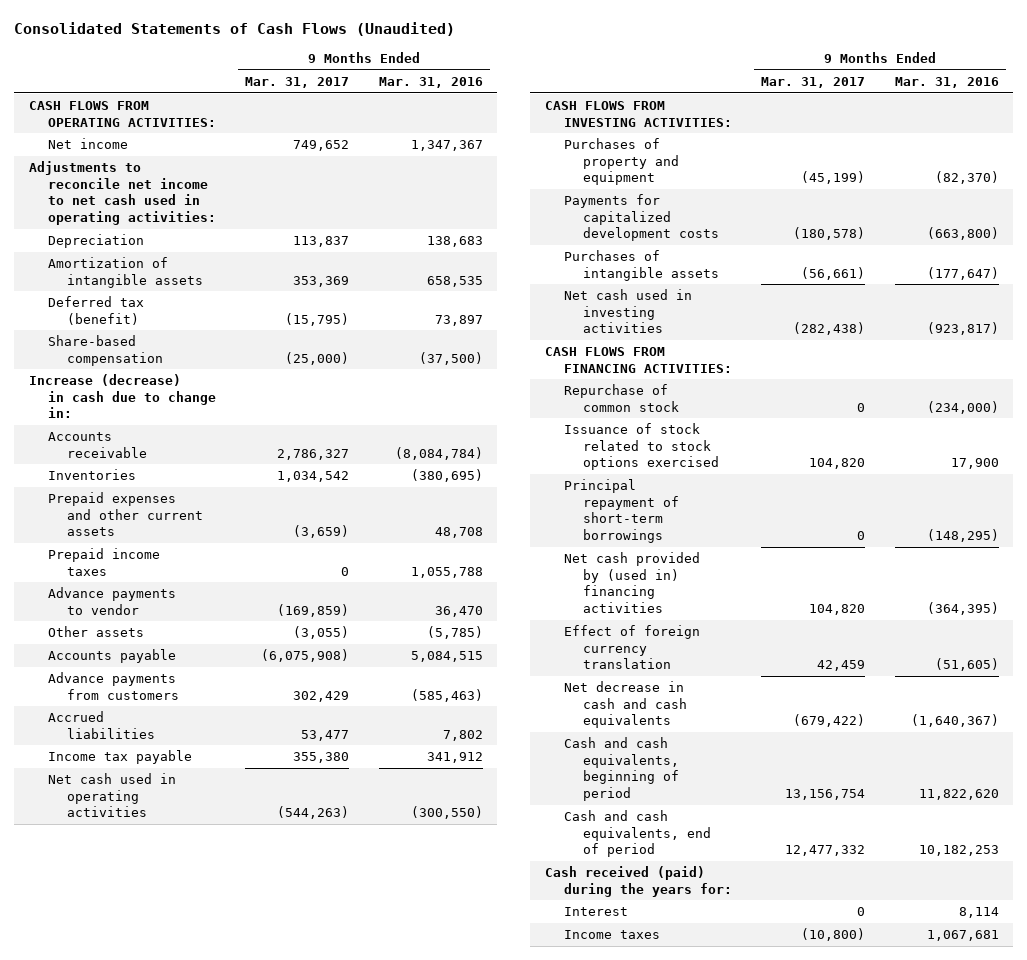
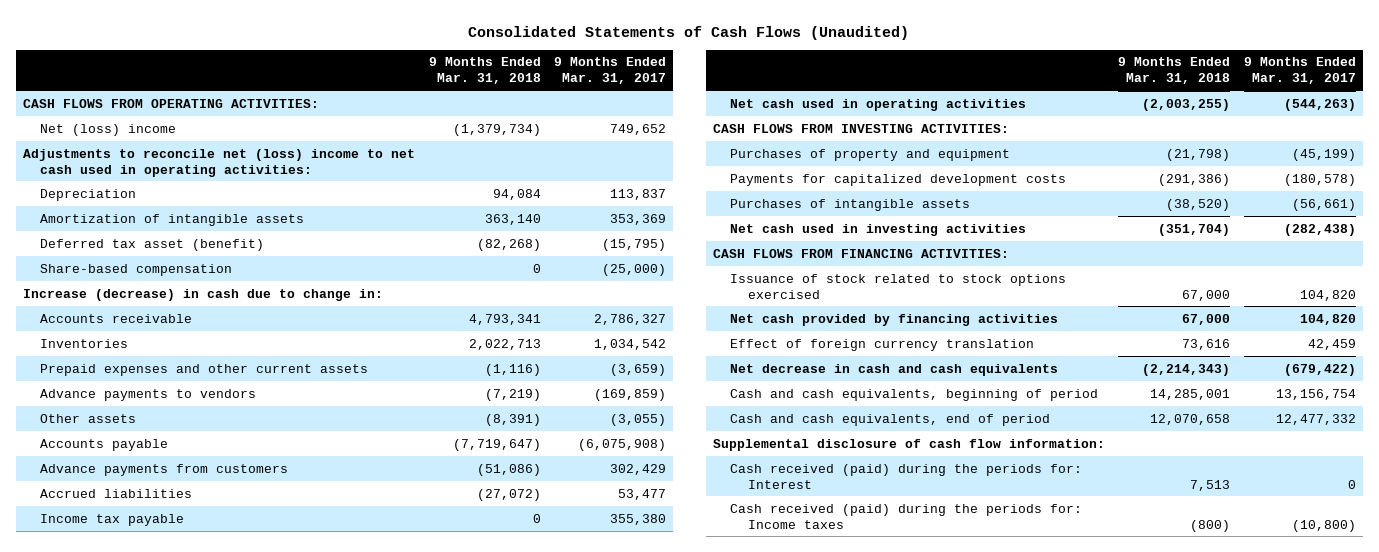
- | 9 Months Ended Mar. 31, 2017 | 9 Months Ended Mar. 31, 2016
+ | 9 Months Ended Mar. 31, 2018 | 9 Months Ended Mar. 31, 2017
- Net income | 749,652 | 1,347,367
- Adjustments to reconcile net income to net cash used in operating activities:
+ Net (loss) income | (1,379,734) | 749,652
+ Adjustments to reconcile net (loss) income to net cash used in operating activities:
- Deferred tax (benefit) | (15,795) | 73,897
+ Deferred tax asset (benefit) | (82,268) | (15,795)
- Prepaid income taxes | 0 | 1,055,788
- Advance payments to vendor | (169,859) | 36,470
+ Advance payments to vendors | (7,219) | (169,859)
- Repurchase of common stock | 0 | (234,000)
- Principal repayment of short-term borrowings | 0 | (148,295)
- Net cash provided by (used in) financing activities | 104,820 | (364,395)
+ Net cash provided by financing activities | 67,000 | 104,820
- Cash received (paid) during the years for:
- Interest | 0 | 8,114
- Income taxes | (10,800) | 1,067,681
+ Supplemental disclosure of cash flow information:
+ Cash received (paid) during the periods for: Interest | 7,513 | 0
+ Cash received (paid) during the periods for: Income taxes | (800) | (10,800)

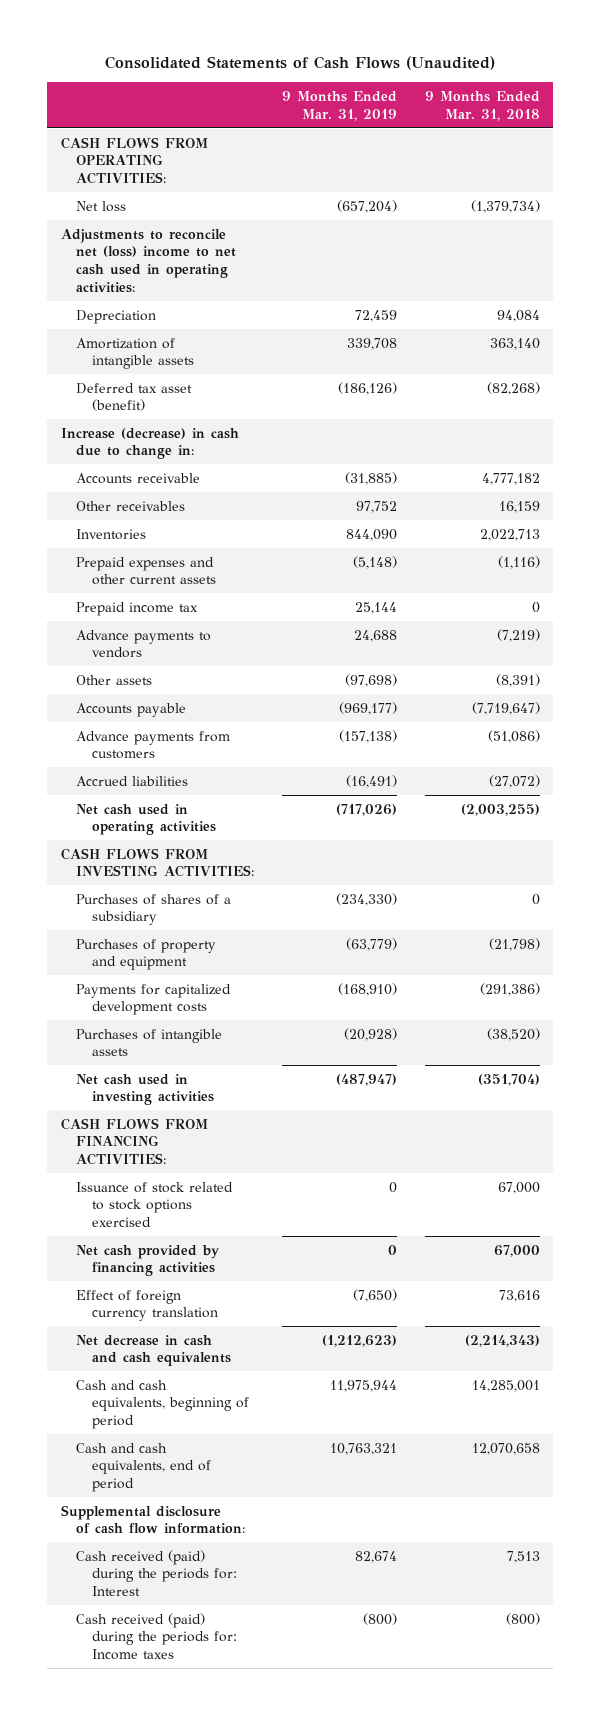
- | 9 Months Ended Mar. 31, 2018 | 9 Months Ended Mar. 31, 2017
+ | 9 Months Ended Mar. 31, 2019 | 9 Months Ended Mar. 31, 2018
- Net (loss) income | (1,379,734) | 749,652
+ Net loss | (657,204) | (1,379,734)
- Share-based compensation | 0 | (25,000)
- Accounts receivable | 4,793,341 | 2,786,327
+ Accounts receivable | (31,885) | 4,777,182
+ Other receivables | 97,752 | 16,159
+ Prepaid income tax | 25,144 | 0
- Income tax payable | 0 | 355,380
+ Purchases of shares of a subsidiary | (234,330) | 0

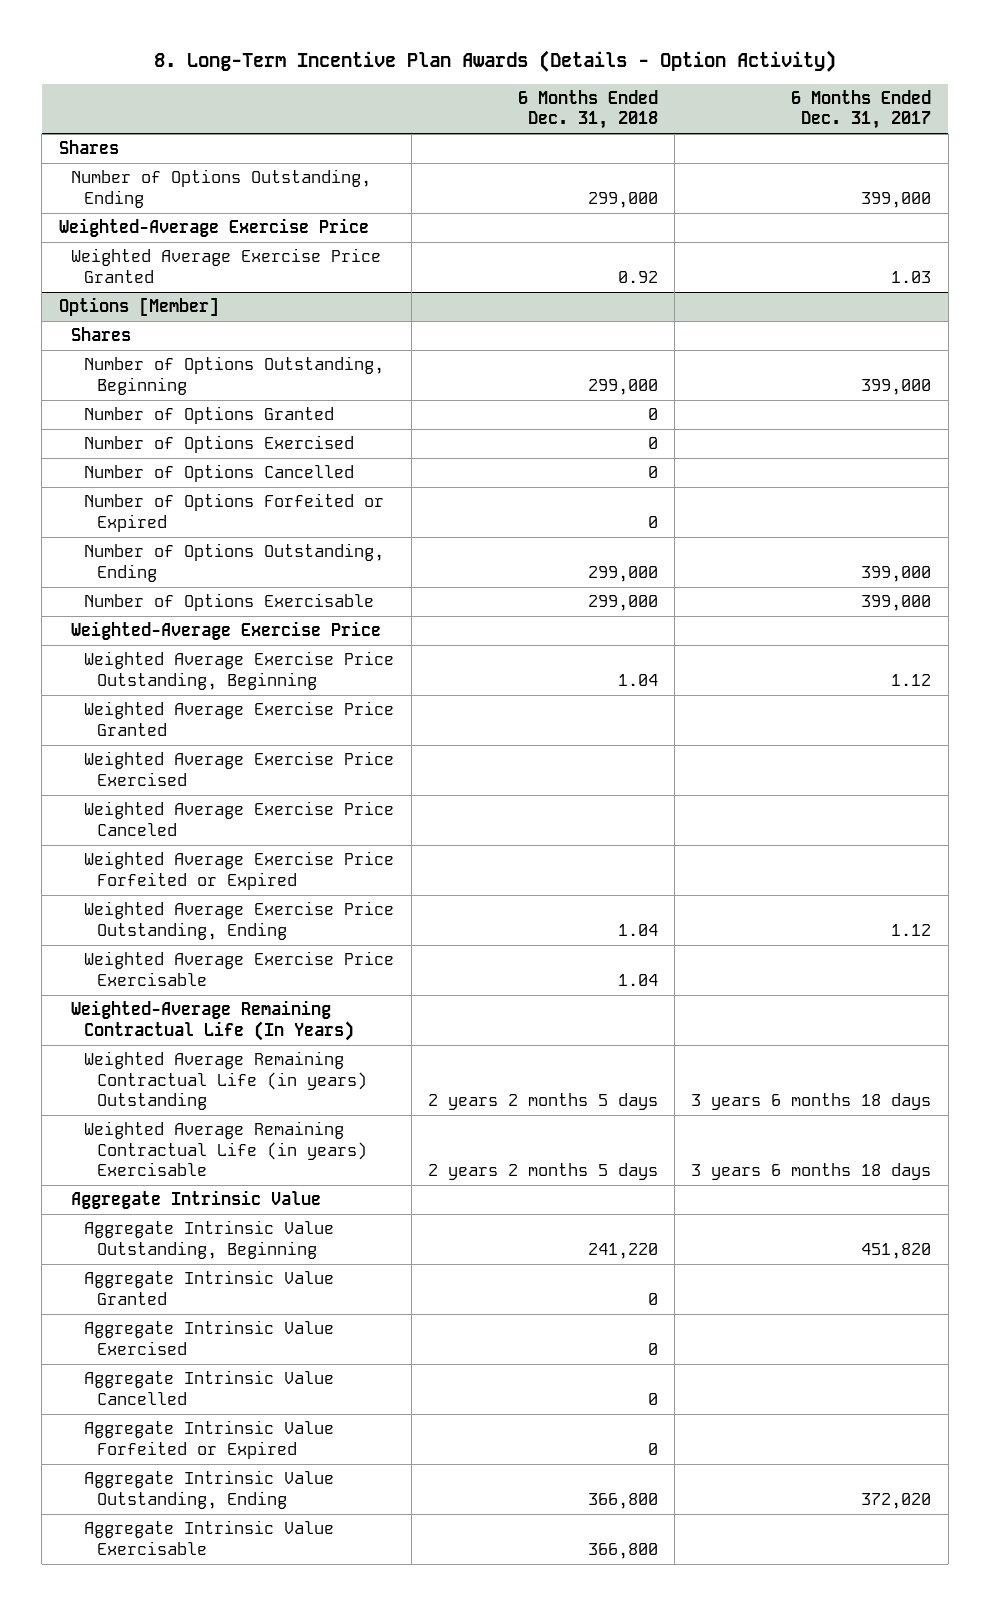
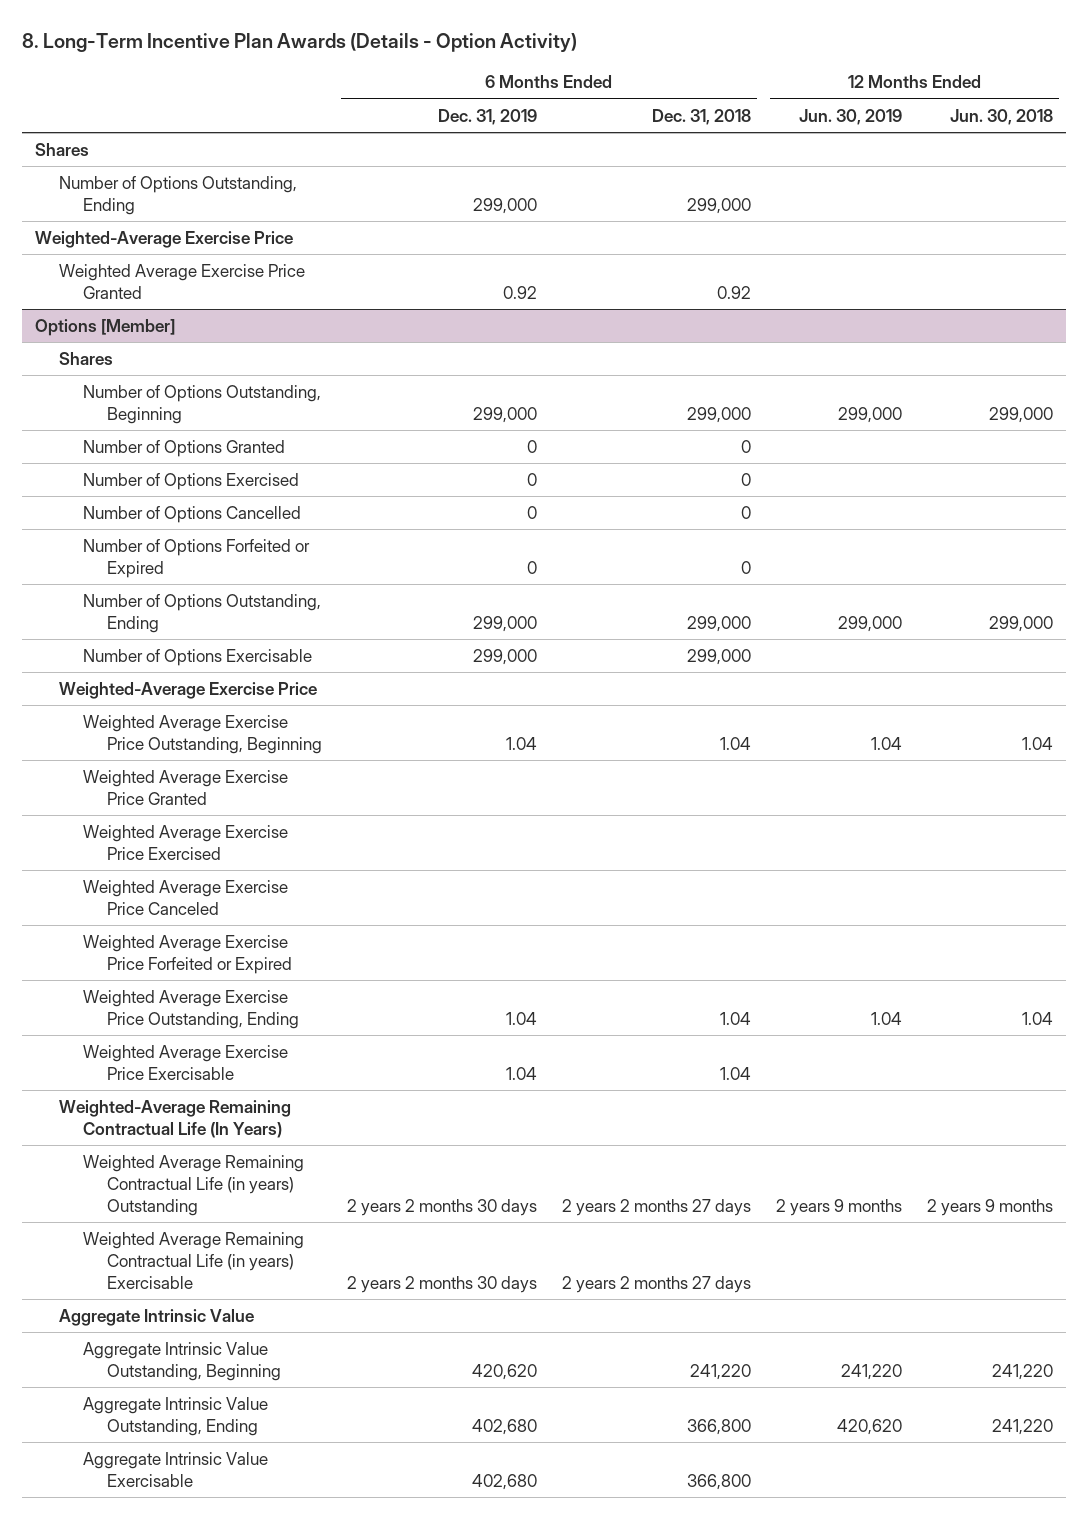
- | 6 Months Ended Dec. 31, 2018 | 6 Months Ended Dec. 31, 2017
+ | 6 Months Ended Dec. 31, 2019 | 6 Months Ended Dec. 31, 2018 | 12 Months Ended Jun. 30, 2019 | 12 Months Ended Jun. 30, 2018
@ Options [Member]
- Weighted Average Remaining Contractual Life (in years) Outstanding | 2 years 2 months 5 days | 3 years 6 months 18 days
- Weighted Average Remaining Contractual Life (in years) Exercisable | 2 years 2 months 5 days | 3 years 6 months 18 days
+ Weighted Average Remaining Contractual Life (in years) Outstanding | 2 years 2 months 30 days | 2 years 2 months 27 days | 2 years 9 months | 2 years 9 months
+ Weighted Average Remaining Contractual Life (in years) Exercisable | 2 years 2 months 30 days | 2 years 2 months 27 days | |
- Aggregate Intrinsic Value Granted | 0 |
- Aggregate Intrinsic Value Exercised | 0 |
- Aggregate Intrinsic Value Cancelled | 0 |
- Aggregate Intrinsic Value Forfeited or Expired | 0 |

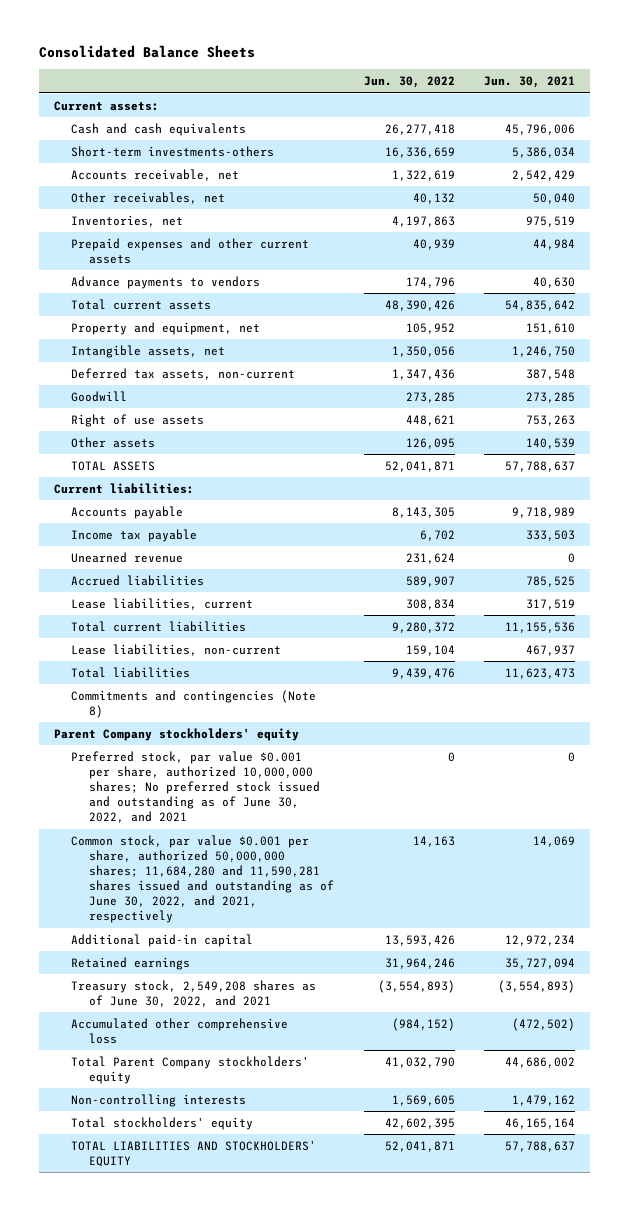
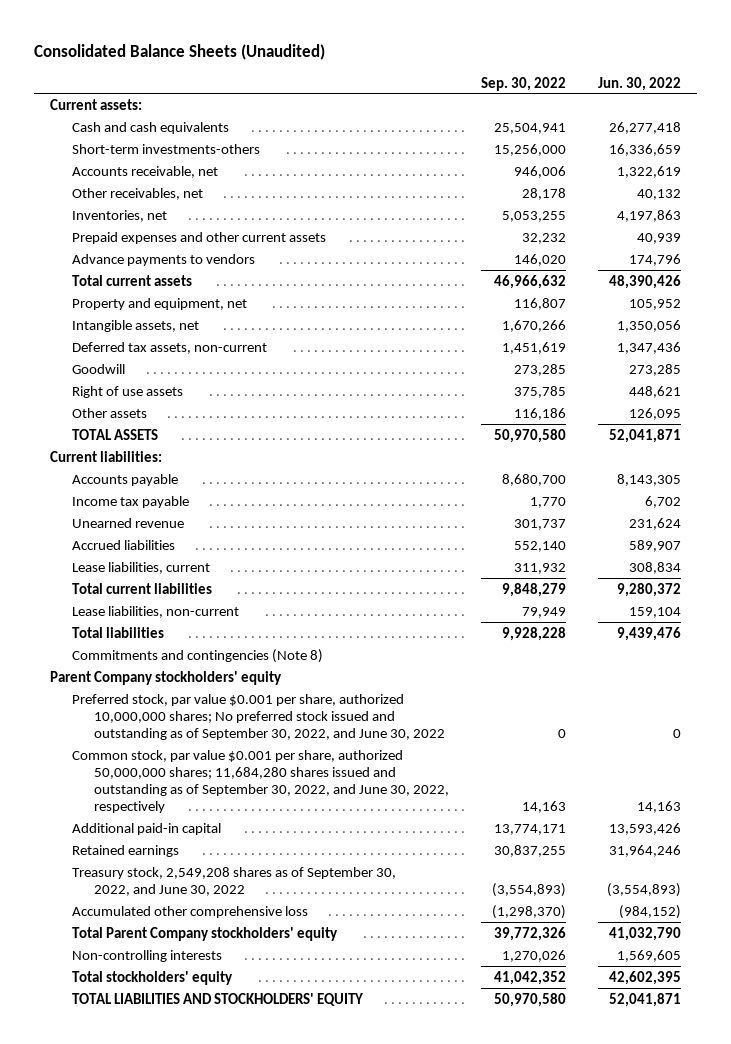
- Consolidated Balance Sheets
+ Consolidated Balance Sheets (Unaudited)
- | Jun. 30, 2022 | Jun. 30, 2021
+ | Sep. 30, 2022 | Jun. 30, 2022
- Preferred stock, par value $0.001 per share, authorized 10,000,000 shares; No preferred stock issued and outstanding as of June 30, 2022, and 2021 | 0 | 0
- Common stock, par value $0.001 per share, authorized 50,000,000 shares; 11,684,280 and 11,590,281 shares issued and outstanding as of June 30, 2022, and 2021, respectively | 14,163 | 14,069
+ Preferred stock, par value $0.001 per share, authorized 10,000,000 shares; No preferred stock issued and outstanding as of September 30, 2022, and June 30, 2022 | 0 | 0
+ Common stock, par value $0.001 per share, authorized 50,000,000 shares; 11,684,280 shares issued and outstanding as of September 30, 2022, and June 30, 2022, respectively | 14,163 | 14,163
- Treasury stock, 2,549,208 shares as of June 30, 2022, and 2021 | (3,554,893) | (3,554,893)
+ Treasury stock, 2,549,208 shares as of September 30, 2022, and June 30, 2022 | (3,554,893) | (3,554,893)

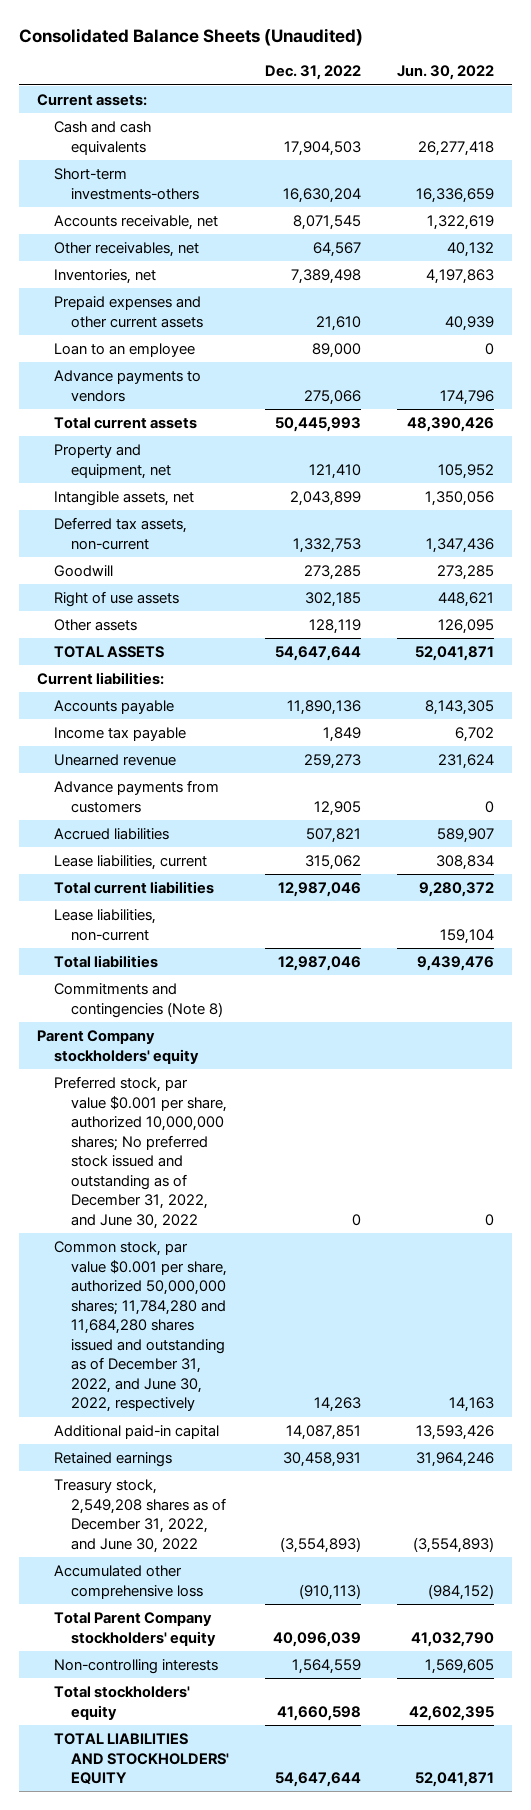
- | Sep. 30, 2022 | Jun. 30, 2022
+ | Dec. 31, 2022 | Jun. 30, 2022
+ Loan to an employee | 89,000 | 0
+ Advance payments from customers | 12,905 | 0
- Preferred stock, par value $0.001 per share, authorized 10,000,000 shares; No preferred stock issued and outstanding as of September 30, 2022, and June 30, 2022 | 0 | 0
- Common stock, par value $0.001 per share, authorized 50,000,000 shares; 11,684,280 shares issued and outstanding as of September 30, 2022, and June 30, 2022, respectively | 14,163 | 14,163
+ Preferred stock, par value $0.001 per share, authorized 10,000,000 shares; No preferred stock issued and outstanding as of December 31, 2022, and June 30, 2022 | 0 | 0
+ Common stock, par value $0.001 per share, authorized 50,000,000 shares; 11,784,280 and 11,684,280 shares issued and outstanding as of December 31, 2022, and June 30, 2022, respectively | 14,263 | 14,163
- Treasury stock, 2,549,208 shares as of September 30, 2022, and June 30, 2022 | (3,554,893) | (3,554,893)
+ Treasury stock, 2,549,208 shares as of December 31, 2022, and June 30, 2022 | (3,554,893) | (3,554,893)

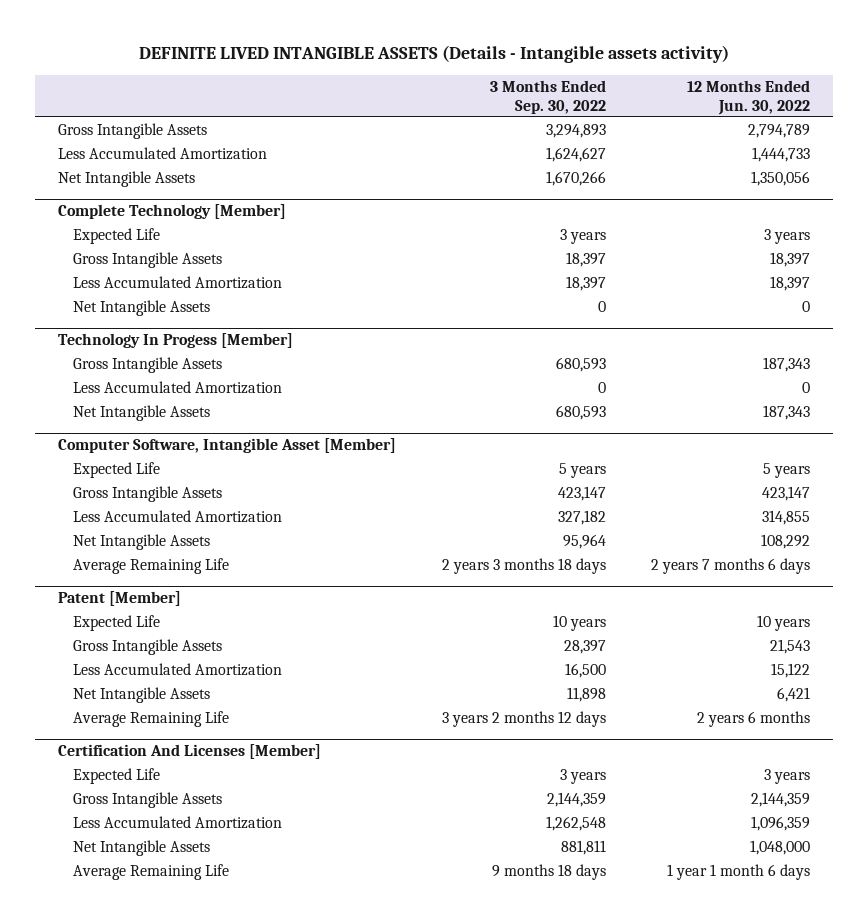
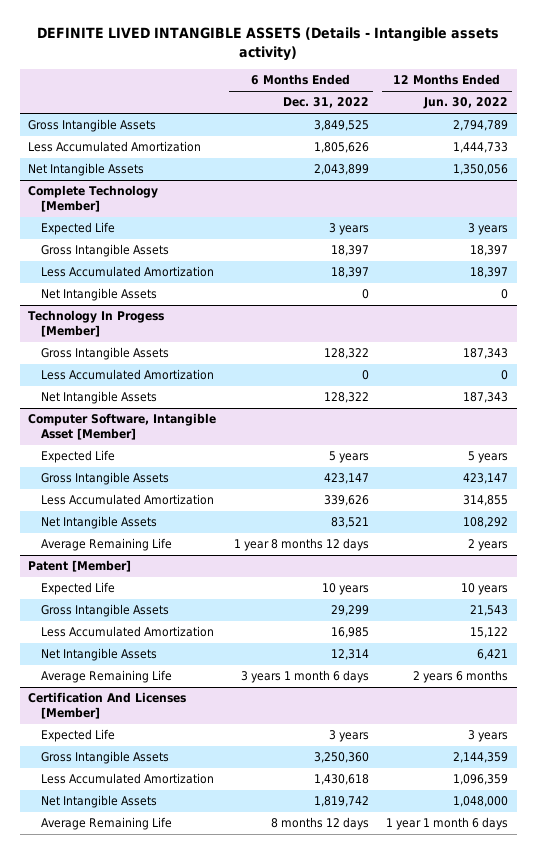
- | 3 Months Ended Sep. 30, 2022 | 12 Months Ended Jun. 30, 2022
+ | 6 Months Ended Dec. 31, 2022 | 12 Months Ended Jun. 30, 2022
@ Computer Software, Intangible Asset [Member]
- Average Remaining Life | 2 years 3 months 18 days | 2 years 7 months 6 days
+ Average Remaining Life | 1 year 8 months 12 days | 2 years

